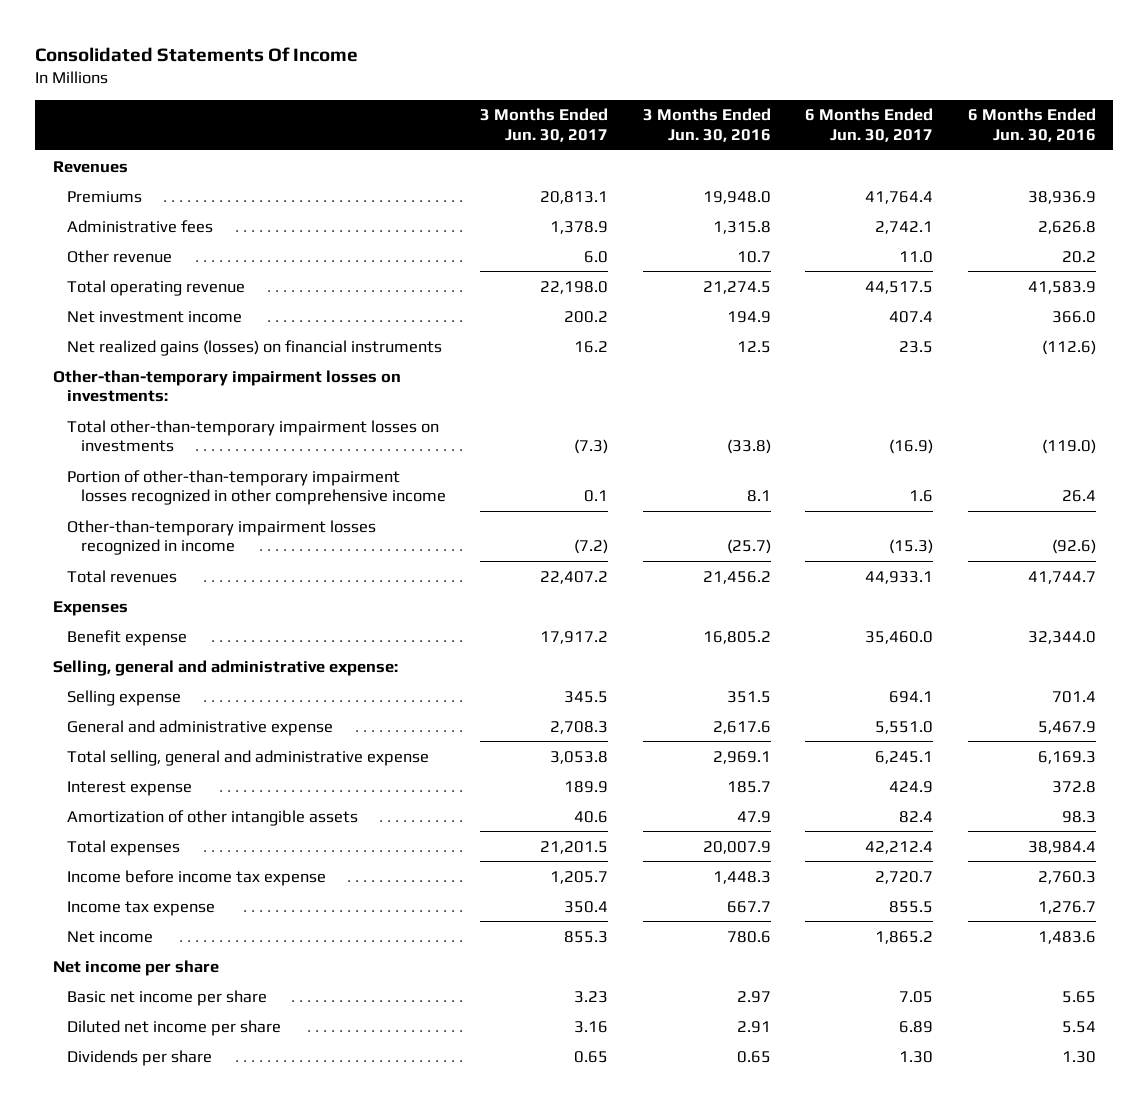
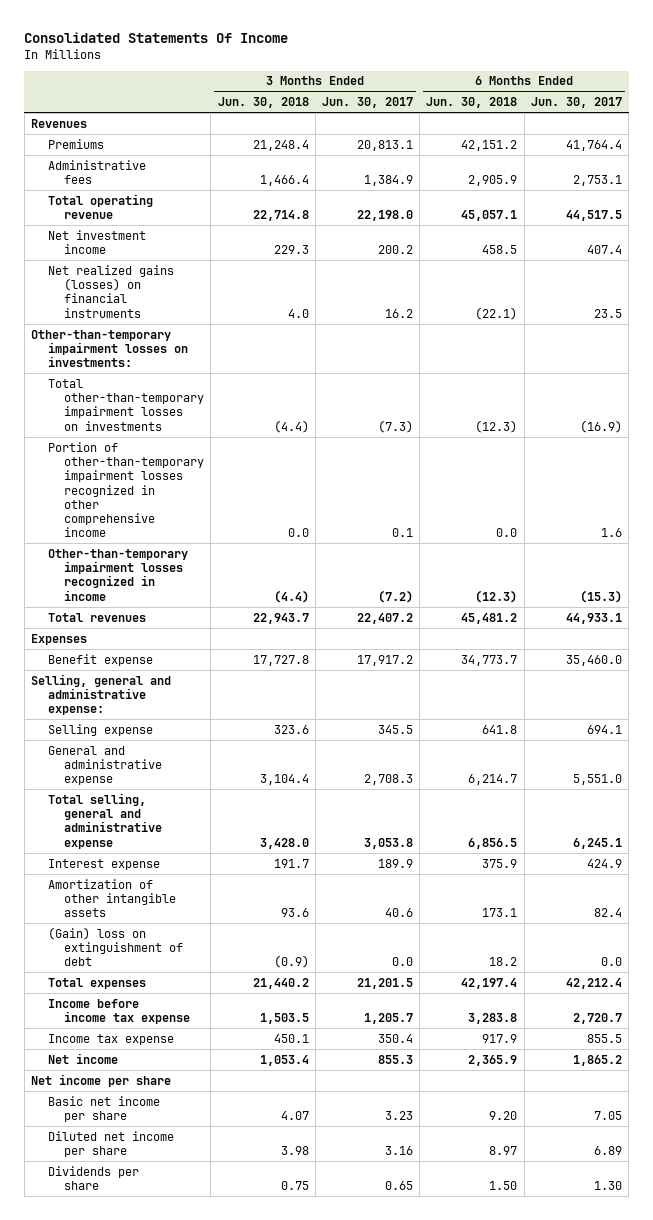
- | 3 Months Ended Jun. 30, 2017 | 3 Months Ended Jun. 30, 2016 | 6 Months Ended Jun. 30, 2017 | 6 Months Ended Jun. 30, 2016
+ | 3 Months Ended Jun. 30, 2018 | 3 Months Ended Jun. 30, 2017 | 6 Months Ended Jun. 30, 2018 | 6 Months Ended Jun. 30, 2017
- Administrative fees | 1,378.9 | 1,315.8 | 2,742.1 | 2,626.8
- Other revenue | 6.0 | 10.7 | 11.0 | 20.2
+ Administrative fees | 1,466.4 | 1,384.9 | 2,905.9 | 2,753.1
+ (Gain) loss on extinguishment of debt | (0.9) | 0.0 | 18.2 | 0.0

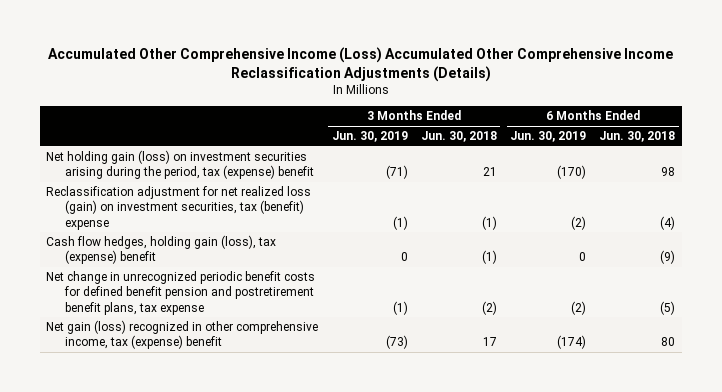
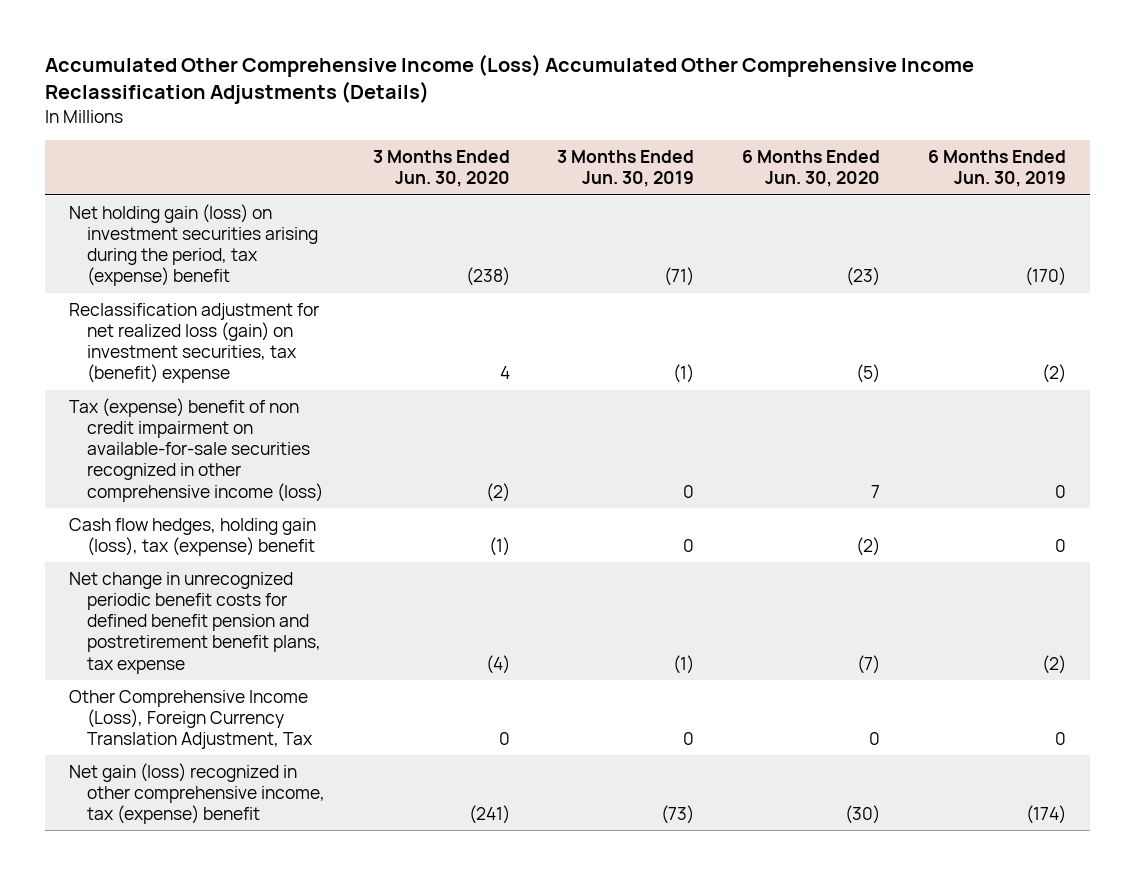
- | 3 Months Ended Jun. 30, 2019 | 3 Months Ended Jun. 30, 2018 | 6 Months Ended Jun. 30, 2019 | 6 Months Ended Jun. 30, 2018
+ | 3 Months Ended Jun. 30, 2020 | 3 Months Ended Jun. 30, 2019 | 6 Months Ended Jun. 30, 2020 | 6 Months Ended Jun. 30, 2019
+ Tax (expense) benefit of non credit impairment on available-for-sale securities recognized in other comprehensive income (loss) | (2) | 0 | 7 | 0
+ Other Comprehensive Income (Loss), Foreign Currency Translation Adjustment, Tax | 0 | 0 | 0 | 0

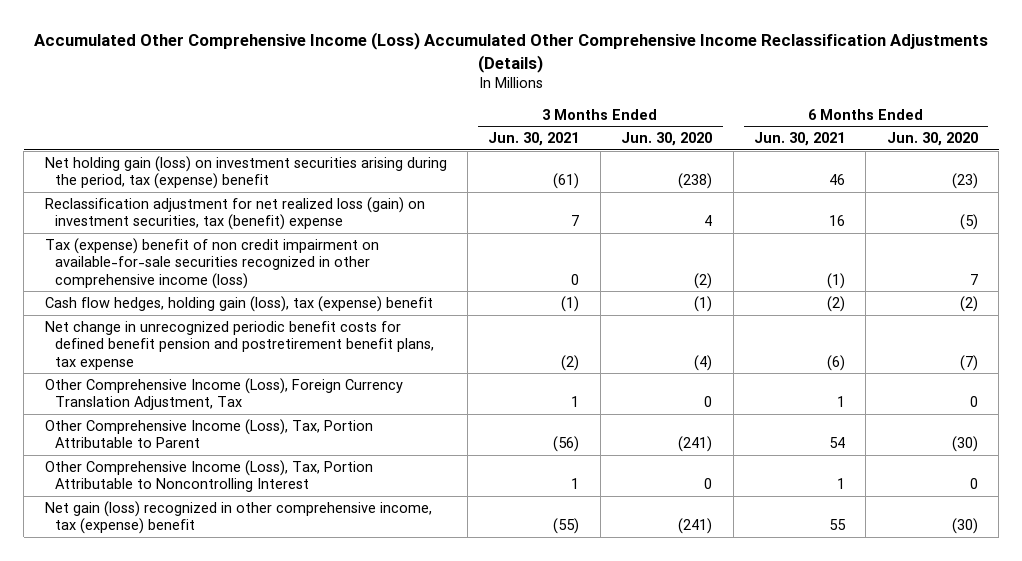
- | 3 Months Ended Jun. 30, 2020 | 3 Months Ended Jun. 30, 2019 | 6 Months Ended Jun. 30, 2020 | 6 Months Ended Jun. 30, 2019
+ | 3 Months Ended Jun. 30, 2021 | 3 Months Ended Jun. 30, 2020 | 6 Months Ended Jun. 30, 2021 | 6 Months Ended Jun. 30, 2020
+ Other Comprehensive Income (Loss), Tax, Portion Attributable to Parent | (56) | (241) | 54 | (30)
+ Other Comprehensive Income (Loss), Tax, Portion Attributable to Noncontrolling Interest | 1 | 0 | 1 | 0

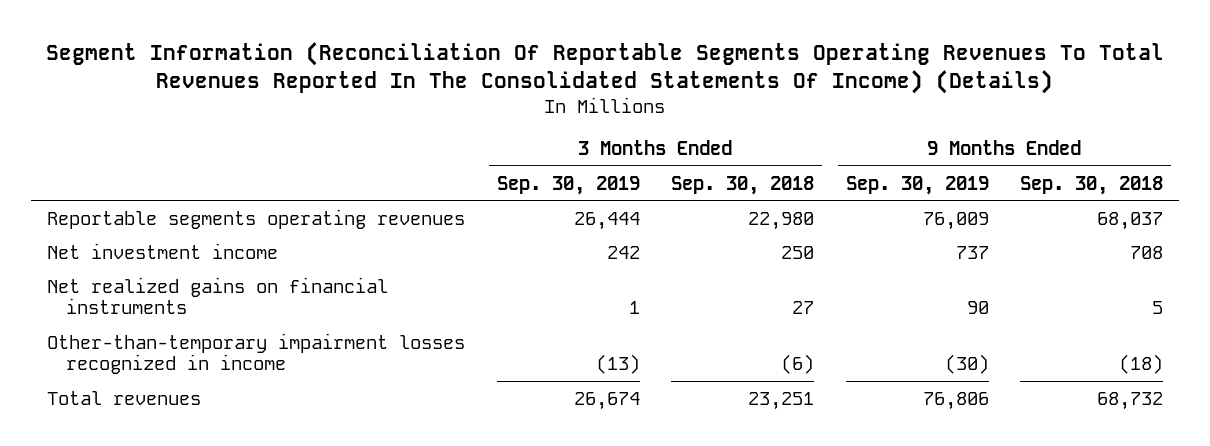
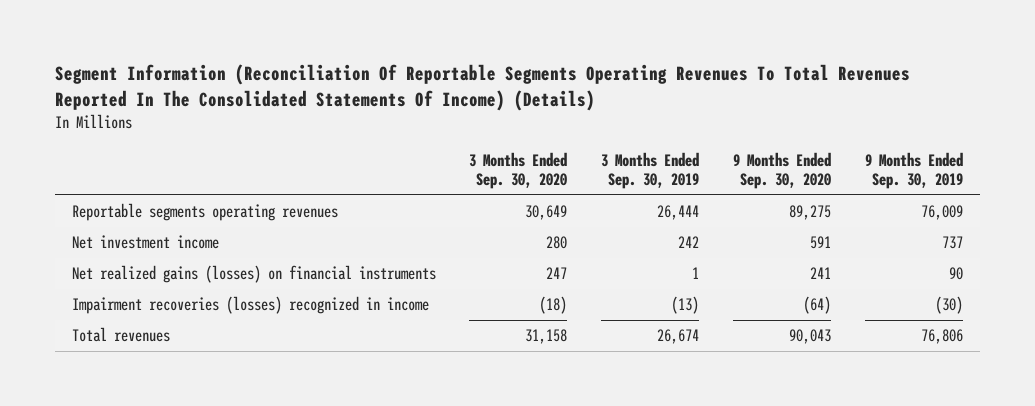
- | 3 Months Ended Sep. 30, 2019 | 3 Months Ended Sep. 30, 2018 | 9 Months Ended Sep. 30, 2019 | 9 Months Ended Sep. 30, 2018
+ | 3 Months Ended Sep. 30, 2020 | 3 Months Ended Sep. 30, 2019 | 9 Months Ended Sep. 30, 2020 | 9 Months Ended Sep. 30, 2019
- Net realized gains on financial instruments | 1 | 27 | 90 | 5
- Other-than-temporary impairment losses recognized in income | (13) | (6) | (30) | (18)
+ Net realized gains (losses) on financial instruments | 247 | 1 | 241 | 90
+ Impairment recoveries (losses) recognized in income | (18) | (13) | (64) | (30)

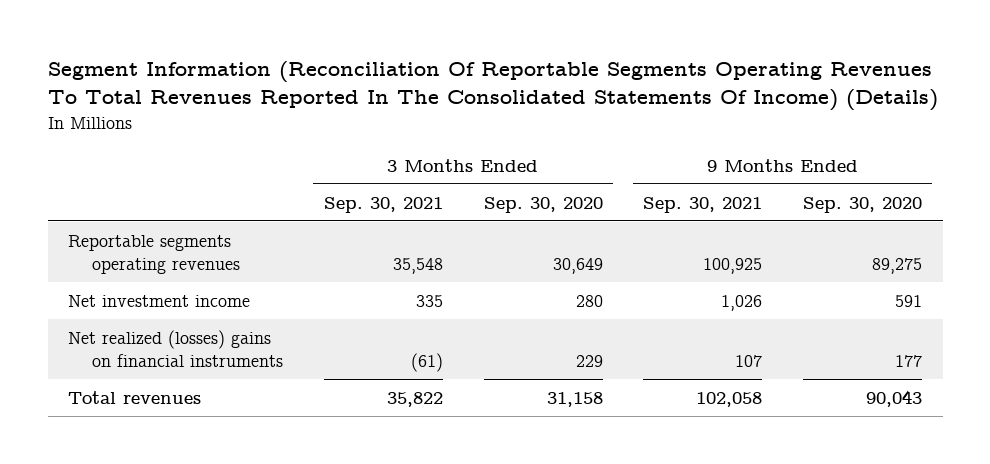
- | 3 Months Ended Sep. 30, 2020 | 3 Months Ended Sep. 30, 2019 | 9 Months Ended Sep. 30, 2020 | 9 Months Ended Sep. 30, 2019
+ | 3 Months Ended Sep. 30, 2021 | 3 Months Ended Sep. 30, 2020 | 9 Months Ended Sep. 30, 2021 | 9 Months Ended Sep. 30, 2020
- Net realized gains (losses) on financial instruments | 247 | 1 | 241 | 90
- Impairment recoveries (losses) recognized in income | (18) | (13) | (64) | (30)
+ Net realized (losses) gains on financial instruments | (61) | 229 | 107 | 177

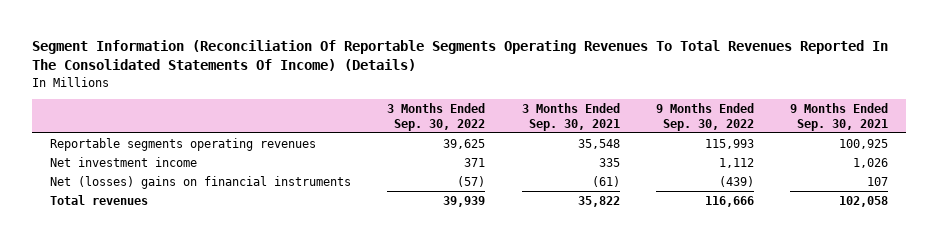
- | 3 Months Ended Sep. 30, 2021 | 3 Months Ended Sep. 30, 2020 | 9 Months Ended Sep. 30, 2021 | 9 Months Ended Sep. 30, 2020
+ | 3 Months Ended Sep. 30, 2022 | 3 Months Ended Sep. 30, 2021 | 9 Months Ended Sep. 30, 2022 | 9 Months Ended Sep. 30, 2021
- Net realized (losses) gains on financial instruments | (61) | 229 | 107 | 177
+ Net (losses) gains on financial instruments | (57) | (61) | (439) | 107

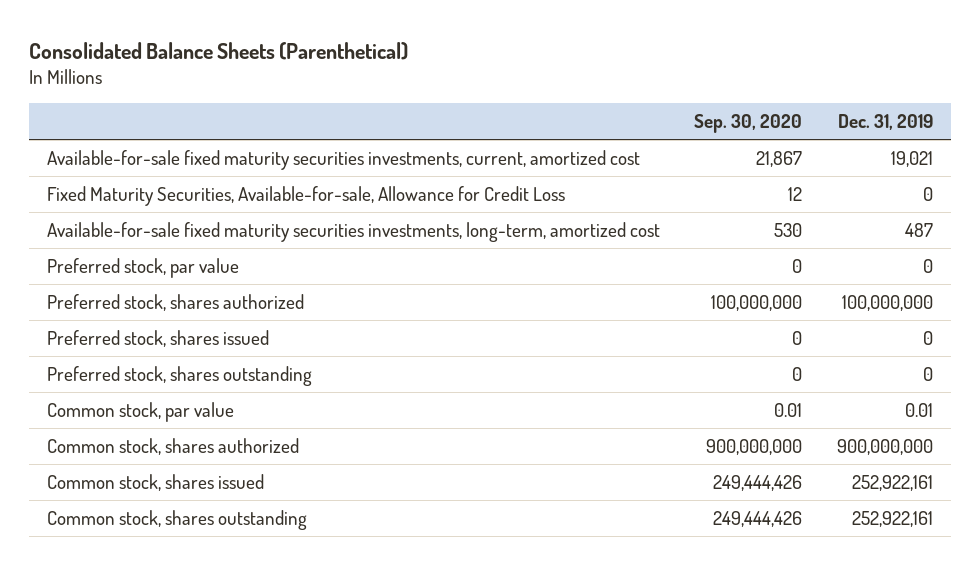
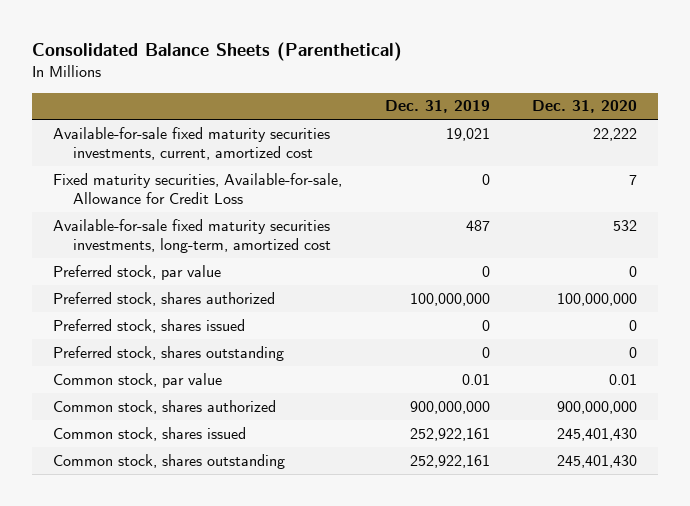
- | Sep. 30, 2020 | Dec. 31, 2019
+ | Dec. 31, 2019 | Dec. 31, 2020
- Fixed Maturity Securities, Available-for-sale, Allowance for Credit Loss | 12 | 0
+ Fixed maturity securities, Available-for-sale, Allowance for Credit Loss | 0 | 7

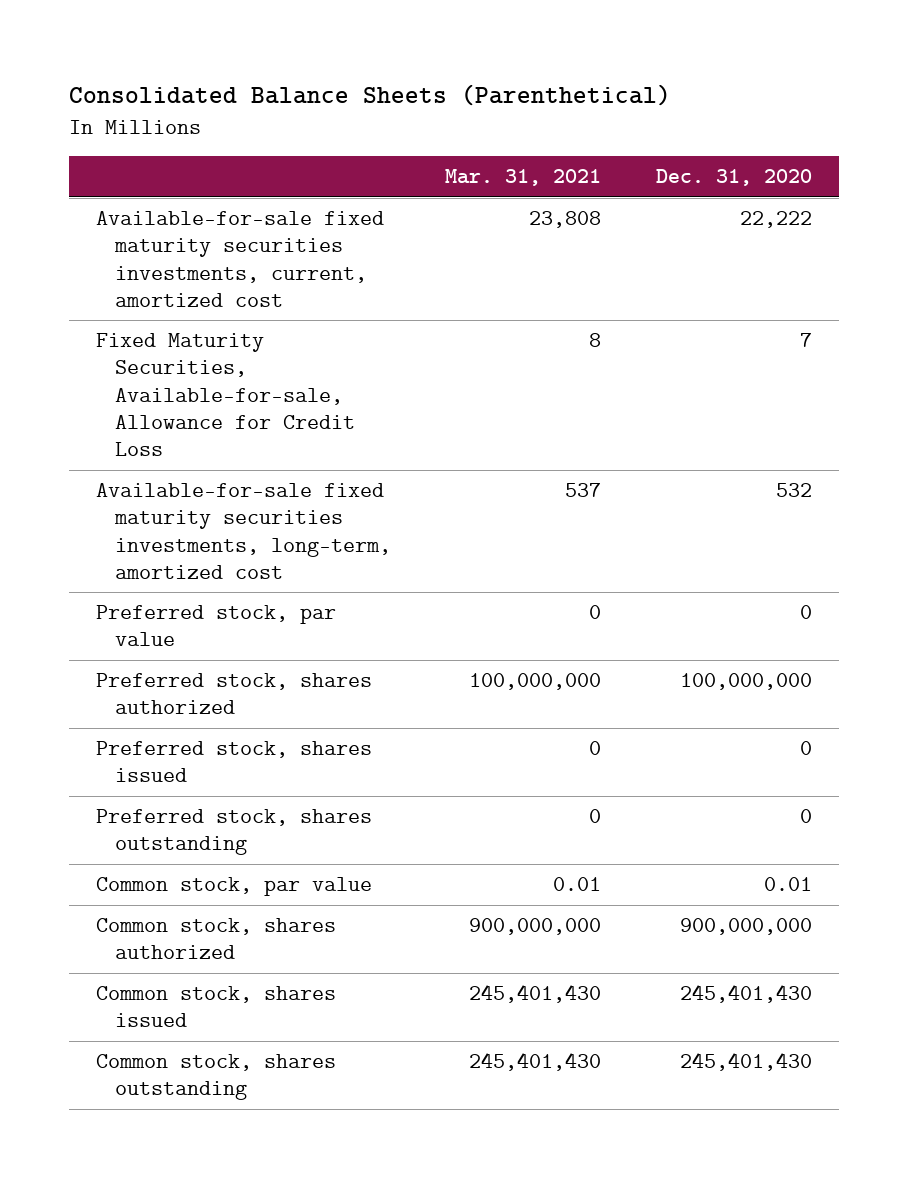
- | Dec. 31, 2019 | Dec. 31, 2020
+ | Mar. 31, 2021 | Dec. 31, 2020
- Fixed maturity securities, Available-for-sale, Allowance for Credit Loss | 0 | 7
+ Fixed Maturity Securities, Available-for-sale, Allowance for Credit Loss | 8 | 7

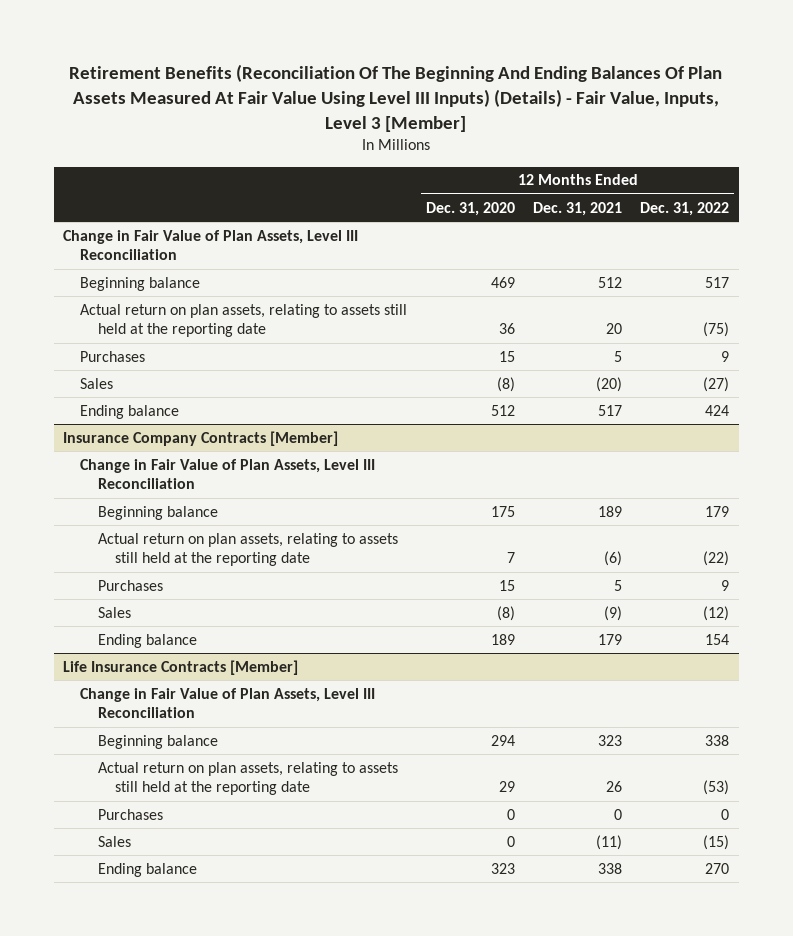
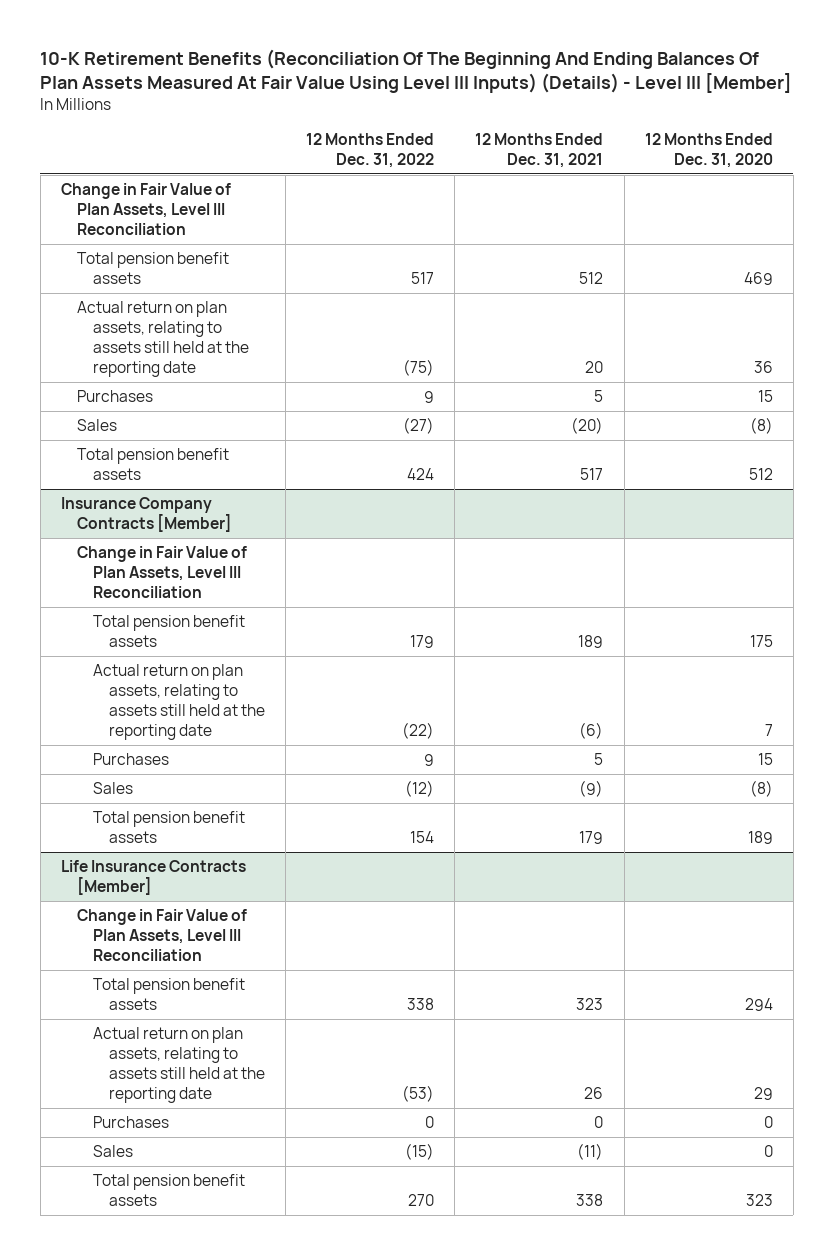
- Retirement Benefits (Reconciliation Of The Beginning And Ending Balances Of Plan Assets Measured At Fair Value Using Level III Inputs) (Details) - Fair Value, Inputs, Level 3 [Member]
+ 10-K Retirement Benefits (Reconciliation Of The Beginning And Ending Balances Of Plan Assets Measured At Fair Value Using Level III Inputs) (Details) - Level III [Member]
- | 12 Months Ended Dec. 31, 2020 | 12 Months Ended Dec. 31, 2021 | 12 Months Ended Dec. 31, 2022
+ | 12 Months Ended Dec. 31, 2022 | 12 Months Ended Dec. 31, 2021 | 12 Months Ended Dec. 31, 2020
- Beginning balance | 469 | 512 | 517
+ Total pension benefit assets | 517 | 512 | 469
- Ending balance | 512 | 517 | 424
+ Total pension benefit assets | 424 | 517 | 512
@ Insurance Company Contracts [Member]
- Beginning balance | 175 | 189 | 179
+ Total pension benefit assets | 179 | 189 | 175
- Ending balance | 189 | 179 | 154
+ Total pension benefit assets | 154 | 179 | 189
@ Life Insurance Contracts [Member]
- Beginning balance | 294 | 323 | 338
+ Total pension benefit assets | 338 | 323 | 294
- Ending balance | 323 | 338 | 270
+ Total pension benefit assets | 270 | 338 | 323

